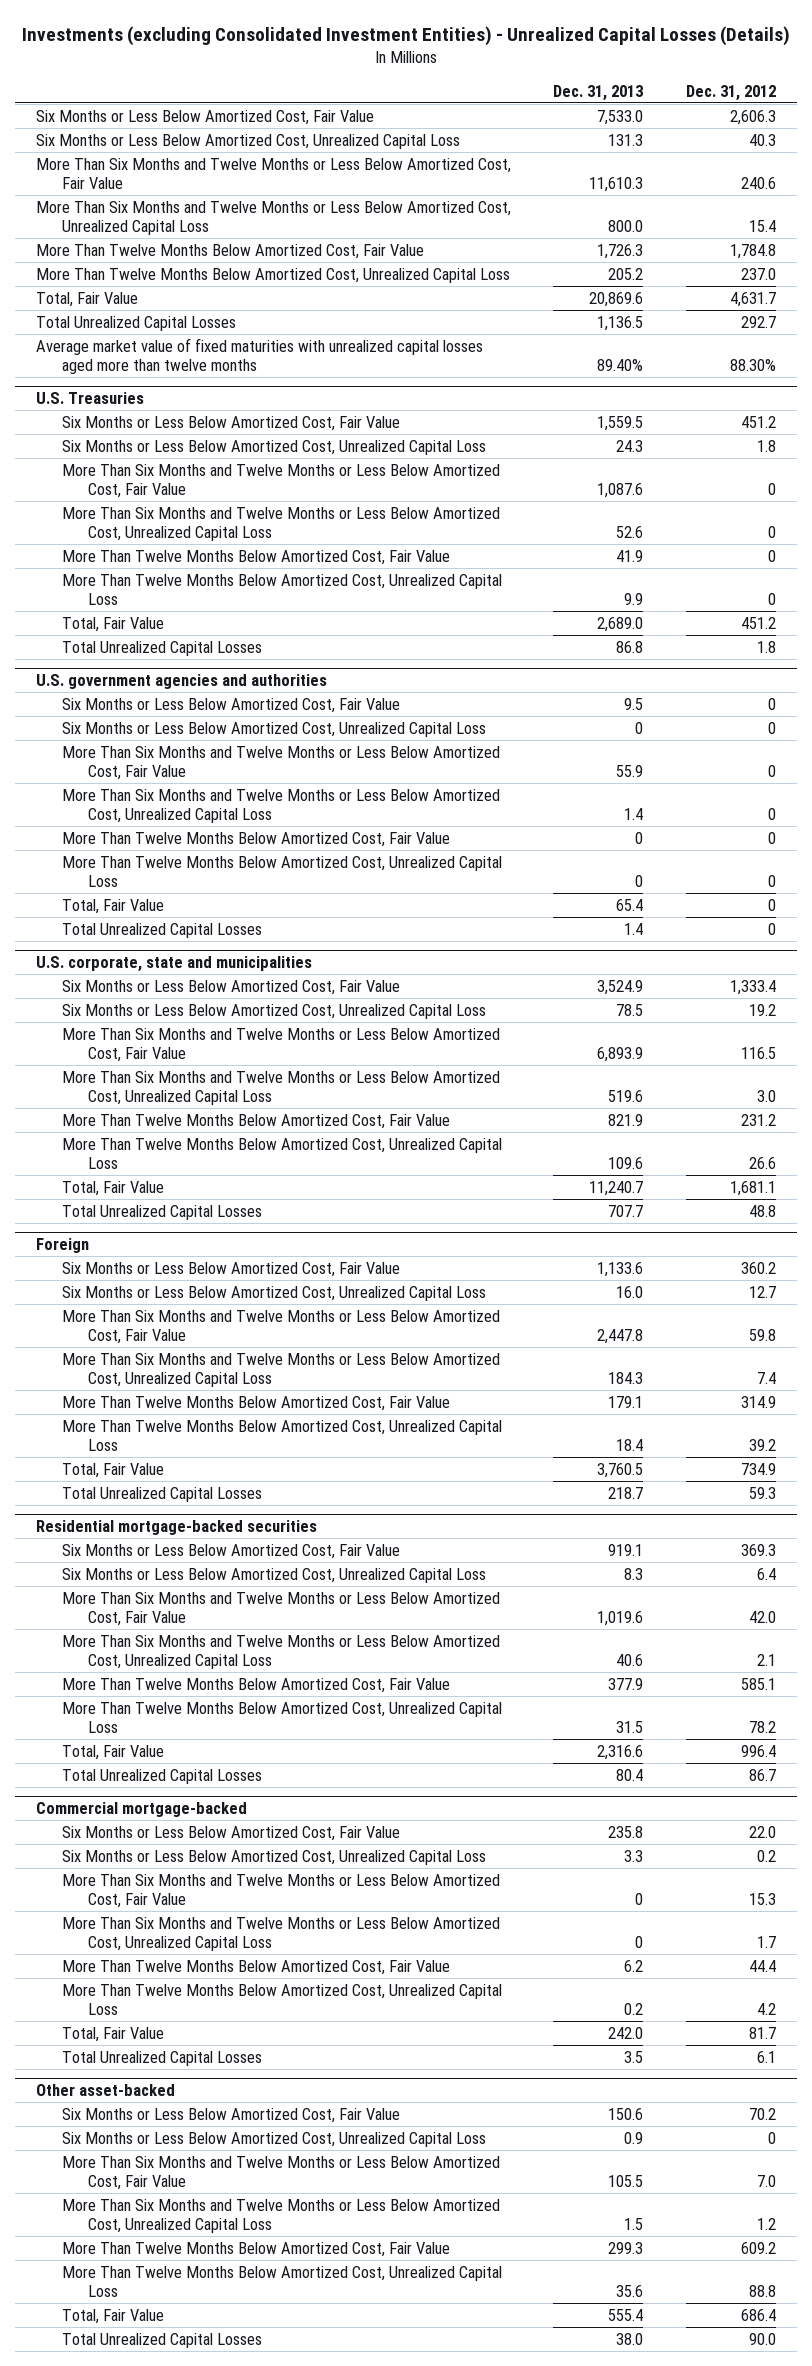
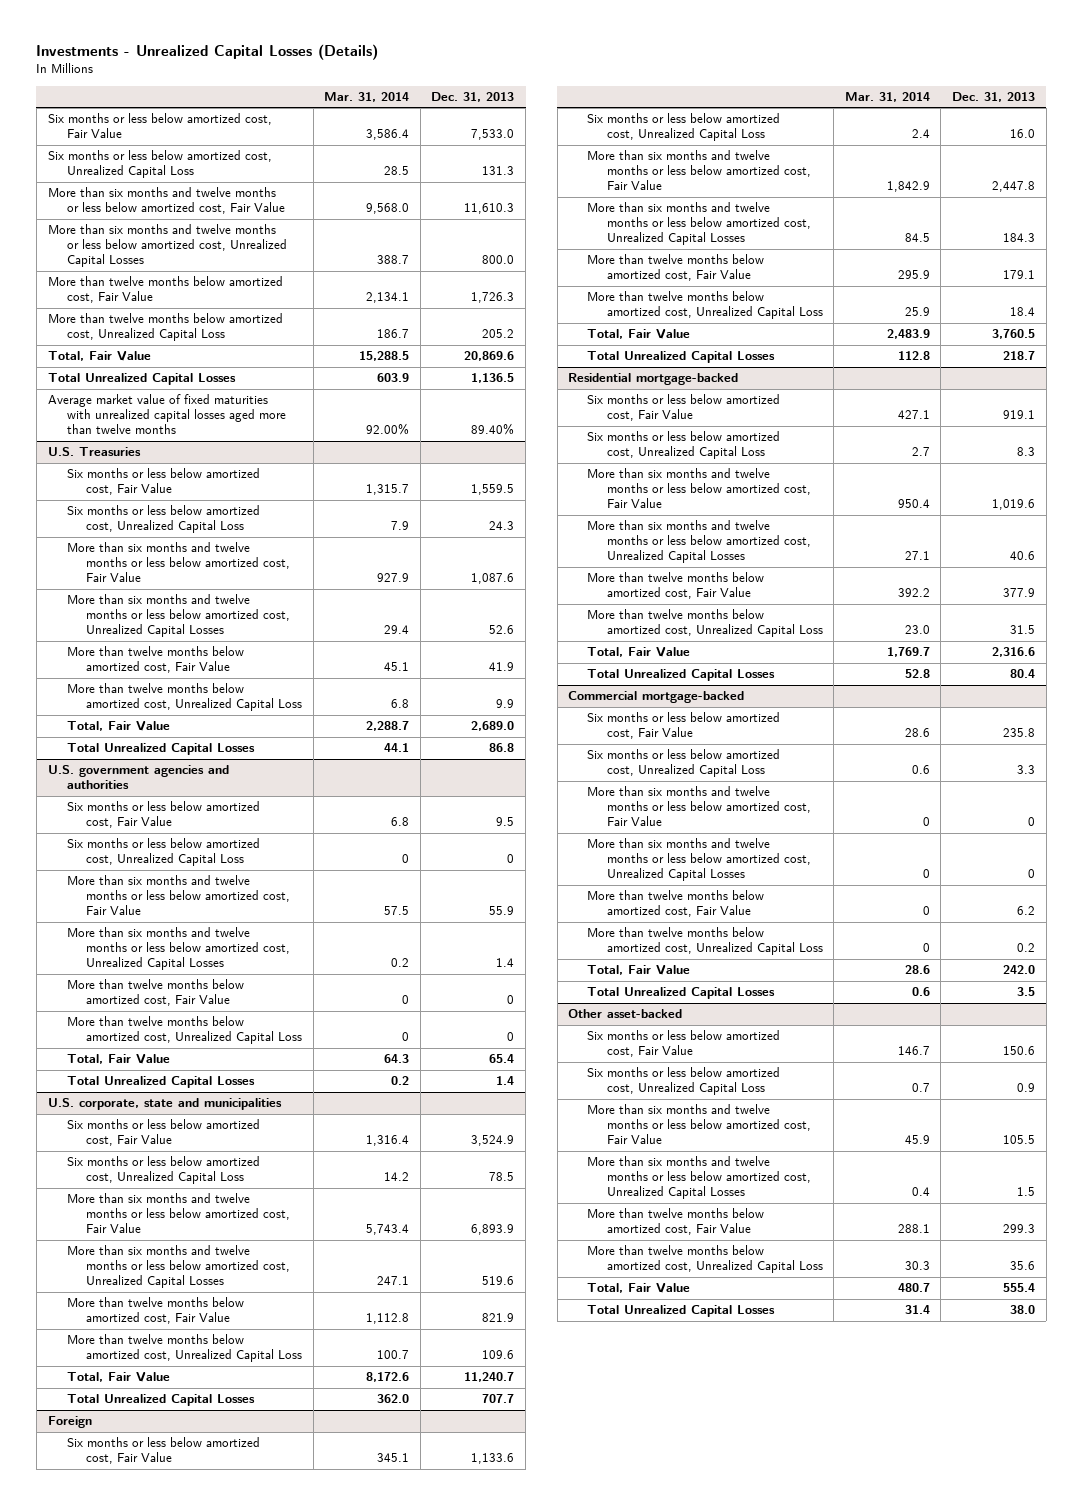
- Investments (excluding Consolidated Investment Entities) - Unrealized Capital Losses (Details)
+ Investments - Unrealized Capital Losses (Details)
- | Dec. 31, 2013 | Dec. 31, 2012
+ | Mar. 31, 2014 | Dec. 31, 2013
- Six Months or Less Below Amortized Cost, Fair Value | 7,533.0 | 2,606.3
- Six Months or Less Below Amortized Cost, Unrealized Capital Loss | 131.3 | 40.3
- More Than Six Months and Twelve Months or Less Below Amortized Cost, Fair Value | 11,610.3 | 240.6
- More Than Six Months and Twelve Months or Less Below Amortized Cost, Unrealized Capital Loss | 800.0 | 15.4
- More Than Twelve Months Below Amortized Cost, Fair Value | 1,726.3 | 1,784.8
- More Than Twelve Months Below Amortized Cost, Unrealized Capital Loss | 205.2 | 237.0
+ Six months or less below amortized cost, Fair Value | 3,586.4 | 7,533.0
+ Six months or less below amortized cost, Unrealized Capital Loss | 28.5 | 131.3
+ More than six months and twelve months or less below amortized cost, Fair Value | 9,568.0 | 11,610.3
+ More than six months and twelve months or less below amortized cost, Unrealized Capital Losses | 388.7 | 800.0
+ More than twelve months below amortized cost, Fair Value | 2,134.1 | 1,726.3
+ More than twelve months below amortized cost, Unrealized Capital Loss | 186.7 | 205.2
@ U.S. Treasuries
- Six Months or Less Below Amortized Cost, Fair Value | 1,559.5 | 451.2
- Six Months or Less Below Amortized Cost, Unrealized Capital Loss | 24.3 | 1.8
- More Than Six Months and Twelve Months or Less Below Amortized Cost, Fair Value | 1,087.6 | 0
- More Than Six Months and Twelve Months or Less Below Amortized Cost, Unrealized Capital Loss | 52.6 | 0
- More Than Twelve Months Below Amortized Cost, Fair Value | 41.9 | 0
- More Than Twelve Months Below Amortized Cost, Unrealized Capital Loss | 9.9 | 0
+ Six months or less below amortized cost, Fair Value | 1,315.7 | 1,559.5
+ Six months or less below amortized cost, Unrealized Capital Loss | 7.9 | 24.3
+ More than six months and twelve months or less below amortized cost, Fair Value | 927.9 | 1,087.6
+ More than six months and twelve months or less below amortized cost, Unrealized Capital Losses | 29.4 | 52.6
+ More than twelve months below amortized cost, Fair Value | 45.1 | 41.9
+ More than twelve months below amortized cost, Unrealized Capital Loss | 6.8 | 9.9
@ U.S. government agencies and authorities
- Six Months or Less Below Amortized Cost, Fair Value | 9.5 | 0
- Six Months or Less Below Amortized Cost, Unrealized Capital Loss | 0 | 0
- More Than Six Months and Twelve Months or Less Below Amortized Cost, Fair Value | 55.9 | 0
- More Than Six Months and Twelve Months or Less Below Amortized Cost, Unrealized Capital Loss | 1.4 | 0
- More Than Twelve Months Below Amortized Cost, Fair Value | 0 | 0
- More Than Twelve Months Below Amortized Cost, Unrealized Capital Loss | 0 | 0
+ Six months or less below amortized cost, Fair Value | 6.8 | 9.5
+ Six months or less below amortized cost, Unrealized Capital Loss | 0 | 0
+ More than six months and twelve months or less below amortized cost, Fair Value | 57.5 | 55.9
+ More than six months and twelve months or less below amortized cost, Unrealized Capital Losses | 0.2 | 1.4
+ More than twelve months below amortized cost, Fair Value | 0 | 0
+ More than twelve months below amortized cost, Unrealized Capital Loss | 0 | 0
@ U.S. corporate, state and municipalities
- Six Months or Less Below Amortized Cost, Fair Value | 3,524.9 | 1,333.4
- Six Months or Less Below Amortized Cost, Unrealized Capital Loss | 78.5 | 19.2
- More Than Six Months and Twelve Months or Less Below Amortized Cost, Fair Value | 6,893.9 | 116.5
- More Than Six Months and Twelve Months or Less Below Amortized Cost, Unrealized Capital Loss | 519.6 | 3.0
- More Than Twelve Months Below Amortized Cost, Fair Value | 821.9 | 231.2
- More Than Twelve Months Below Amortized Cost, Unrealized Capital Loss | 109.6 | 26.6
+ Six months or less below amortized cost, Fair Value | 1,316.4 | 3,524.9
+ Six months or less below amortized cost, Unrealized Capital Loss | 14.2 | 78.5
+ More than six months and twelve months or less below amortized cost, Fair Value | 5,743.4 | 6,893.9
+ More than six months and twelve months or less below amortized cost, Unrealized Capital Losses | 247.1 | 519.6
+ More than twelve months below amortized cost, Fair Value | 1,112.8 | 821.9
+ More than twelve months below amortized cost, Unrealized Capital Loss | 100.7 | 109.6
@ Foreign
- Six Months or Less Below Amortized Cost, Fair Value | 1,133.6 | 360.2
- Six Months or Less Below Amortized Cost, Unrealized Capital Loss | 16.0 | 12.7
- More Than Six Months and Twelve Months or Less Below Amortized Cost, Fair Value | 2,447.8 | 59.8
- More Than Six Months and Twelve Months or Less Below Amortized Cost, Unrealized Capital Loss | 184.3 | 7.4
- More Than Twelve Months Below Amortized Cost, Fair Value | 179.1 | 314.9
- More Than Twelve Months Below Amortized Cost, Unrealized Capital Loss | 18.4 | 39.2
+ Six months or less below amortized cost, Fair Value | 345.1 | 1,133.6
+ Six months or less below amortized cost, Unrealized Capital Loss | 2.4 | 16.0
+ More than six months and twelve months or less below amortized cost, Fair Value | 1,842.9 | 2,447.8
+ More than six months and twelve months or less below amortized cost, Unrealized Capital Losses | 84.5 | 184.3
+ More than twelve months below amortized cost, Fair Value | 295.9 | 179.1
+ More than twelve months below amortized cost, Unrealized Capital Loss | 25.9 | 18.4
- Residential mortgage-backed securities
- Six Months or Less Below Amortized Cost, Fair Value | 919.1 | 369.3
- Six Months or Less Below Amortized Cost, Unrealized Capital Loss | 8.3 | 6.4
- More Than Six Months and Twelve Months or Less Below Amortized Cost, Fair Value | 1,019.6 | 42.0
- More Than Six Months and Twelve Months or Less Below Amortized Cost, Unrealized Capital Loss | 40.6 | 2.1
- More Than Twelve Months Below Amortized Cost, Fair Value | 377.9 | 585.1
- More Than Twelve Months Below Amortized Cost, Unrealized Capital Loss | 31.5 | 78.2
+ Residential mortgage-backed
+ Six months or less below amortized cost, Fair Value | 427.1 | 919.1
+ Six months or less below amortized cost, Unrealized Capital Loss | 2.7 | 8.3
+ More than six months and twelve months or less below amortized cost, Fair Value | 950.4 | 1,019.6
+ More than six months and twelve months or less below amortized cost, Unrealized Capital Losses | 27.1 | 40.6
+ More than twelve months below amortized cost, Fair Value | 392.2 | 377.9
+ More than twelve months below amortized cost, Unrealized Capital Loss | 23.0 | 31.5
@ Commercial mortgage-backed
- Six Months or Less Below Amortized Cost, Fair Value | 235.8 | 22.0
- Six Months or Less Below Amortized Cost, Unrealized Capital Loss | 3.3 | 0.2
- More Than Six Months and Twelve Months or Less Below Amortized Cost, Fair Value | 0 | 15.3
- More Than Six Months and Twelve Months or Less Below Amortized Cost, Unrealized Capital Loss | 0 | 1.7
- More Than Twelve Months Below Amortized Cost, Fair Value | 6.2 | 44.4
- More Than Twelve Months Below Amortized Cost, Unrealized Capital Loss | 0.2 | 4.2
+ Six months or less below amortized cost, Fair Value | 28.6 | 235.8
+ Six months or less below amortized cost, Unrealized Capital Loss | 0.6 | 3.3
+ More than six months and twelve months or less below amortized cost, Fair Value | 0 | 0
+ More than six months and twelve months or less below amortized cost, Unrealized Capital Losses | 0 | 0
+ More than twelve months below amortized cost, Fair Value | 0 | 6.2
+ More than twelve months below amortized cost, Unrealized Capital Loss | 0 | 0.2
@ Other asset-backed
- Six Months or Less Below Amortized Cost, Fair Value | 150.6 | 70.2
- Six Months or Less Below Amortized Cost, Unrealized Capital Loss | 0.9 | 0
- More Than Six Months and Twelve Months or Less Below Amortized Cost, Fair Value | 105.5 | 7.0
- More Than Six Months and Twelve Months or Less Below Amortized Cost, Unrealized Capital Loss | 1.5 | 1.2
- More Than Twelve Months Below Amortized Cost, Fair Value | 299.3 | 609.2
- More Than Twelve Months Below Amortized Cost, Unrealized Capital Loss | 35.6 | 88.8
+ Six months or less below amortized cost, Fair Value | 146.7 | 150.6
+ Six months or less below amortized cost, Unrealized Capital Loss | 0.7 | 0.9
+ More than six months and twelve months or less below amortized cost, Fair Value | 45.9 | 105.5
+ More than six months and twelve months or less below amortized cost, Unrealized Capital Losses | 0.4 | 1.5
+ More than twelve months below amortized cost, Fair Value | 288.1 | 299.3
+ More than twelve months below amortized cost, Unrealized Capital Loss | 30.3 | 35.6

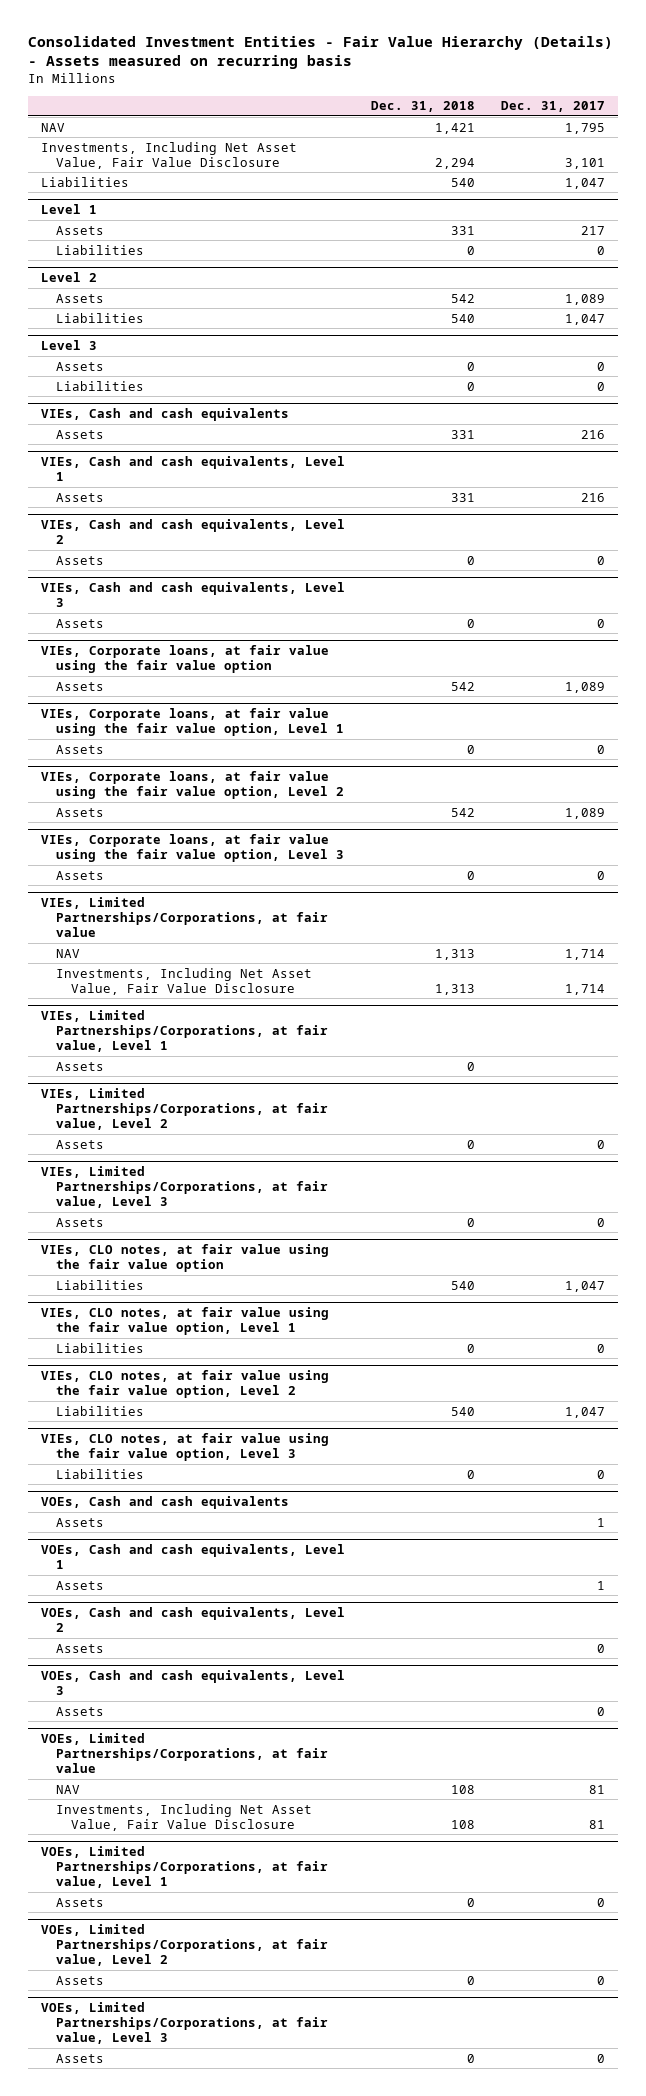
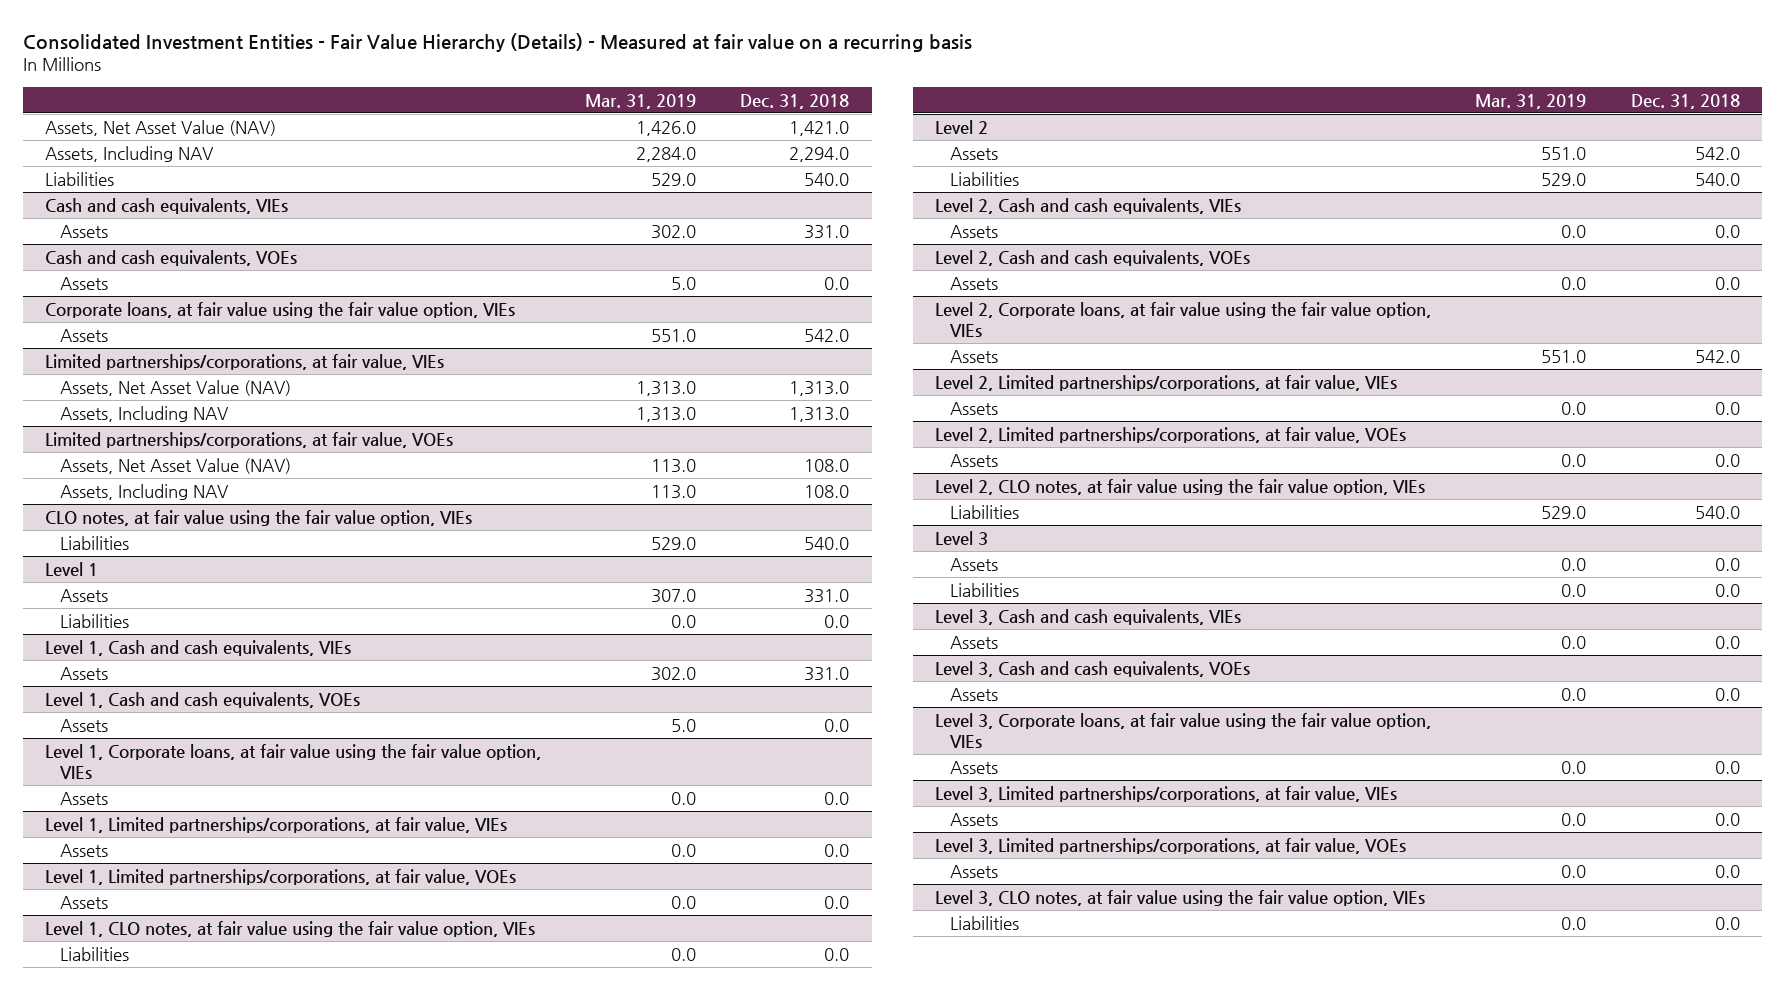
- Consolidated Investment Entities - Fair Value Hierarchy (Details) - Assets measured on recurring basis
+ Consolidated Investment Entities - Fair Value Hierarchy (Details) - Measured at fair value on a recurring basis
- | Dec. 31, 2018 | Dec. 31, 2017
+ | Mar. 31, 2019 | Dec. 31, 2018
- NAV | 1,421 | 1,795
- Investments, Including Net Asset Value, Fair Value Disclosure | 2,294 | 3,101
- Liabilities | 540 | 1,047
+ Assets, Net Asset Value (NAV) | 1,426.0 | 1,421.0
+ Assets, Including NAV | 2,284.0 | 2,294.0
+ Liabilities | 529.0 | 540.0
+ Cash and cash equivalents, VIEs
+ Assets | 302.0 | 331.0
+ Cash and cash equivalents, VOEs
+ Assets | 5.0 | 0.0
+ Corporate loans, at fair value using the fair value option, VIEs
+ Assets | 551.0 | 542.0
+ Limited partnerships/corporations, at fair value, VIEs
+ Assets, Net Asset Value (NAV) | 1,313.0 | 1,313.0
+ Assets, Including NAV | 1,313.0 | 1,313.0
+ Limited partnerships/corporations, at fair value, VOEs
+ Assets, Net Asset Value (NAV) | 113.0 | 108.0
+ Assets, Including NAV | 113.0 | 108.0
+ CLO notes, at fair value using the fair value option, VIEs
+ Liabilities | 529.0 | 540.0
@ Level 1
- Assets | 331 | 217
- Liabilities | 0 | 0
+ Assets | 307.0 | 331.0
+ Liabilities | 0.0 | 0.0
+ Level 1, Cash and cash equivalents, VIEs
+ Assets | 302.0 | 331.0
+ Level 1, Cash and cash equivalents, VOEs
+ Assets | 5.0 | 0.0
+ Level 1, Corporate loans, at fair value using the fair value option, VIEs
+ Assets | 0.0 | 0.0
+ Level 1, Limited partnerships/corporations, at fair value, VIEs
+ Assets | 0.0 | 0.0
+ Level 1, Limited partnerships/corporations, at fair value, VOEs
+ Assets | 0.0 | 0.0
+ Level 1, CLO notes, at fair value using the fair value option, VIEs
+ Liabilities | 0.0 | 0.0
@ Level 2
- Assets | 542 | 1,089
- Liabilities | 540 | 1,047
+ Assets | 551.0 | 542.0
+ Liabilities | 529.0 | 540.0
+ Level 2, Cash and cash equivalents, VIEs
+ Assets | 0.0 | 0.0
+ Level 2, Cash and cash equivalents, VOEs
+ Assets | 0.0 | 0.0
+ Level 2, Corporate loans, at fair value using the fair value option, VIEs
+ Assets | 551.0 | 542.0
+ Level 2, Limited partnerships/corporations, at fair value, VIEs
+ Assets | 0.0 | 0.0
+ Level 2, Limited partnerships/corporations, at fair value, VOEs
+ Assets | 0.0 | 0.0
+ Level 2, CLO notes, at fair value using the fair value option, VIEs
+ Liabilities | 529.0 | 540.0
@ Level 3
- Assets | 0 | 0
- Liabilities | 0 | 0
- VIEs, Cash and cash equivalents
- Assets | 331 | 216
- VIEs, Cash and cash equivalents, Level 1
- Assets | 331 | 216
- VIEs, Cash and cash equivalents, Level 2
- Assets | 0 | 0
- VIEs, Cash and cash equivalents, Level 3
- Assets | 0 | 0
- VIEs, Corporate loans, at fair value using the fair value option
- Assets | 542 | 1,089
- VIEs, Corporate loans, at fair value using the fair value option, Level 1
- Assets | 0 | 0
- VIEs, Corporate loans, at fair value using the fair value option, Level 2
- Assets | 542 | 1,089
- VIEs, Corporate loans, at fair value using the fair value option, Level 3
- Assets | 0 | 0
- VIEs, Limited Partnerships/Corporations, at fair value
- NAV | 1,313 | 1,714
- Investments, Including Net Asset Value, Fair Value Disclosure | 1,313 | 1,714
- VIEs, Limited Partnerships/Corporations, at fair value, Level 1
- Assets | 0 |
- VIEs, Limited Partnerships/Corporations, at fair value, Level 2
- Assets | 0 | 0
- VIEs, Limited Partnerships/Corporations, at fair value, Level 3
- Assets | 0 | 0
- VIEs, CLO notes, at fair value using the fair value option
- Liabilities | 540 | 1,047
- VIEs, CLO notes, at fair value using the fair value option, Level 1
- Liabilities | 0 | 0
- VIEs, CLO notes, at fair value using the fair value option, Level 2
- Liabilities | 540 | 1,047
- VIEs, CLO notes, at fair value using the fair value option, Level 3
- Liabilities | 0 | 0
- VOEs, Cash and cash equivalents
- Assets | | 1
- VOEs, Cash and cash equivalents, Level 1
- Assets | | 1
- VOEs, Cash and cash equivalents, Level 2
- Assets | | 0
- VOEs, Cash and cash equivalents, Level 3
- Assets | | 0
- VOEs, Limited Partnerships/Corporations, at fair value
- NAV | 108 | 81
- Investments, Including Net Asset Value, Fair Value Disclosure | 108 | 81
- VOEs, Limited Partnerships/Corporations, at fair value, Level 1
- Assets | 0 | 0
- VOEs, Limited Partnerships/Corporations, at fair value, Level 2
- Assets | 0 | 0
- VOEs, Limited Partnerships/Corporations, at fair value, Level 3
- Assets | 0 | 0
@ Level 3
+ Assets | 0.0 | 0.0
+ Liabilities | 0.0 | 0.0
+ Level 3, Cash and cash equivalents, VIEs
+ Assets | 0.0 | 0.0
+ Level 3, Cash and cash equivalents, VOEs
+ Assets | 0.0 | 0.0
+ Level 3, Corporate loans, at fair value using the fair value option, VIEs
+ Assets | 0.0 | 0.0
+ Level 3, Limited partnerships/corporations, at fair value, VIEs
+ Assets | 0.0 | 0.0
+ Level 3, Limited partnerships/corporations, at fair value, VOEs
+ Assets | 0.0 | 0.0
+ Level 3, CLO notes, at fair value using the fair value option, VIEs
+ Liabilities | 0.0 | 0.0

